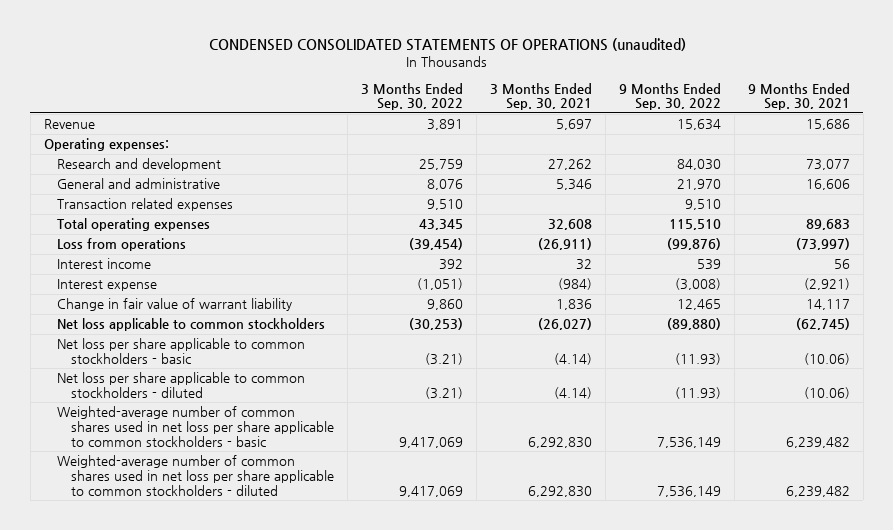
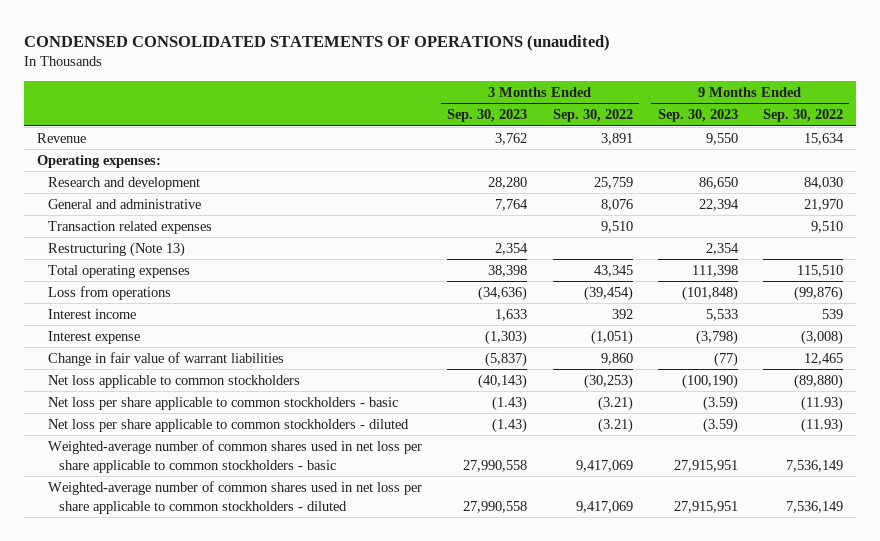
- | 3 Months Ended Sep. 30, 2022 | 3 Months Ended Sep. 30, 2021 | 9 Months Ended Sep. 30, 2022 | 9 Months Ended Sep. 30, 2021
+ | 3 Months Ended Sep. 30, 2023 | 3 Months Ended Sep. 30, 2022 | 9 Months Ended Sep. 30, 2023 | 9 Months Ended Sep. 30, 2022
+ Restructuring (Note 13) | 2,354 | | 2,354 |
- Change in fair value of warrant liability | 9,860 | 1,836 | 12,465 | 14,117
+ Change in fair value of warrant liabilities | (5,837) | 9,860 | (77) | 12,465

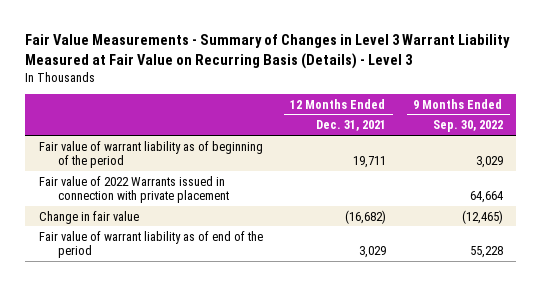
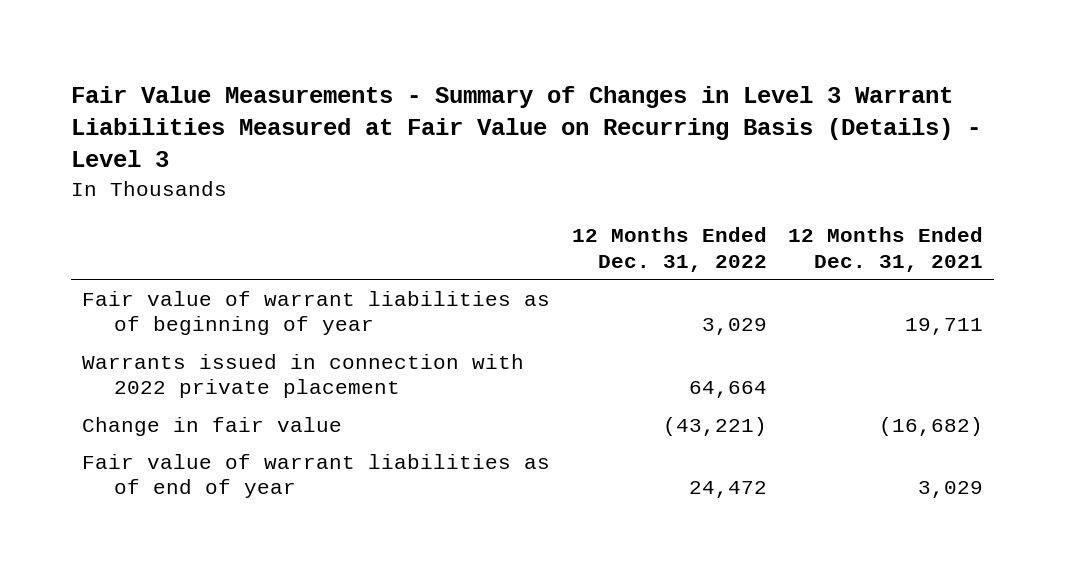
- Fair Value Measurements - Summary of Changes in Level 3 Warrant Liability Measured at Fair Value on Recurring Basis (Details) - Level 3
+ Fair Value Measurements - Summary of Changes in Level 3 Warrant Liabilities Measured at Fair Value on Recurring Basis (Details) - Level 3
- | 12 Months Ended Dec. 31, 2021 | 9 Months Ended Sep. 30, 2022
+ | 12 Months Ended Dec. 31, 2022 | 12 Months Ended Dec. 31, 2021
- Fair value of warrant liability as of beginning of the period | 19,711 | 3,029
- Fair value of 2022 Warrants issued in connection with private placement | | 64,664
+ Fair value of warrant liabilities as of beginning of year | 3,029 | 19,711
+ Warrants issued in connection with 2022 private placement | 64,664 |
- Fair value of warrant liability as of end of the period | 3,029 | 55,228
+ Fair value of warrant liabilities as of end of year | 24,472 | 3,029

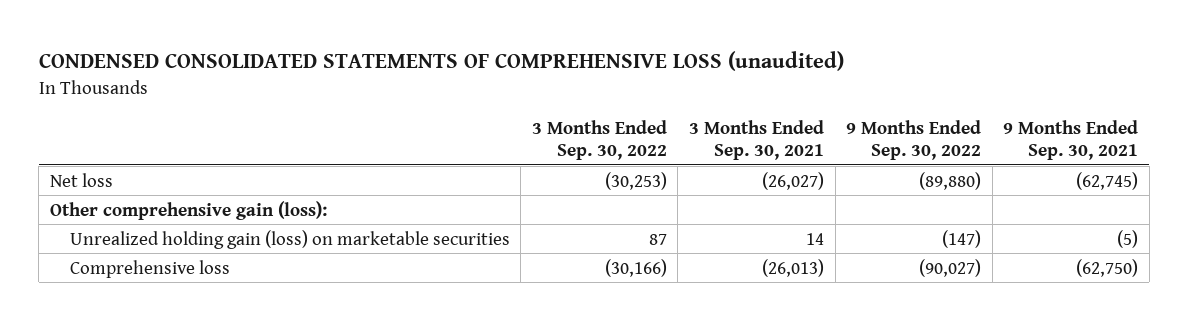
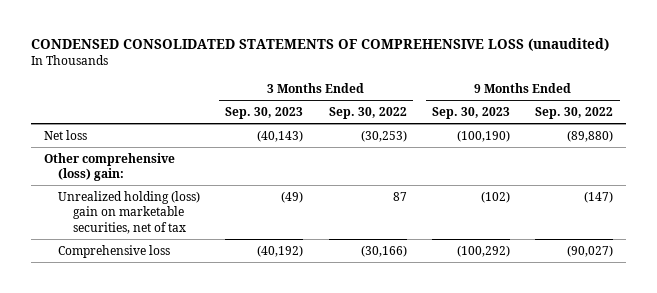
- | 3 Months Ended Sep. 30, 2022 | 3 Months Ended Sep. 30, 2021 | 9 Months Ended Sep. 30, 2022 | 9 Months Ended Sep. 30, 2021
+ | 3 Months Ended Sep. 30, 2023 | 3 Months Ended Sep. 30, 2022 | 9 Months Ended Sep. 30, 2023 | 9 Months Ended Sep. 30, 2022
- Other comprehensive gain (loss):
- Unrealized holding gain (loss) on marketable securities | 87 | 14 | (147) | (5)
+ Other comprehensive (loss) gain:
+ Unrealized holding (loss) gain on marketable securities, net of tax | (49) | 87 | (102) | (147)

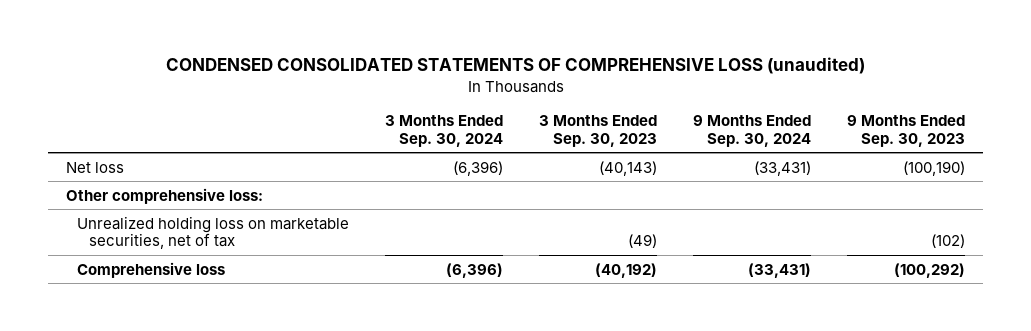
- | 3 Months Ended Sep. 30, 2023 | 3 Months Ended Sep. 30, 2022 | 9 Months Ended Sep. 30, 2023 | 9 Months Ended Sep. 30, 2022
+ | 3 Months Ended Sep. 30, 2024 | 3 Months Ended Sep. 30, 2023 | 9 Months Ended Sep. 30, 2024 | 9 Months Ended Sep. 30, 2023
- Other comprehensive (loss) gain:
- Unrealized holding (loss) gain on marketable securities, net of tax | (49) | 87 | (102) | (147)
+ Other comprehensive loss:
+ Unrealized holding loss on marketable securities, net of tax | | (49) | | (102)

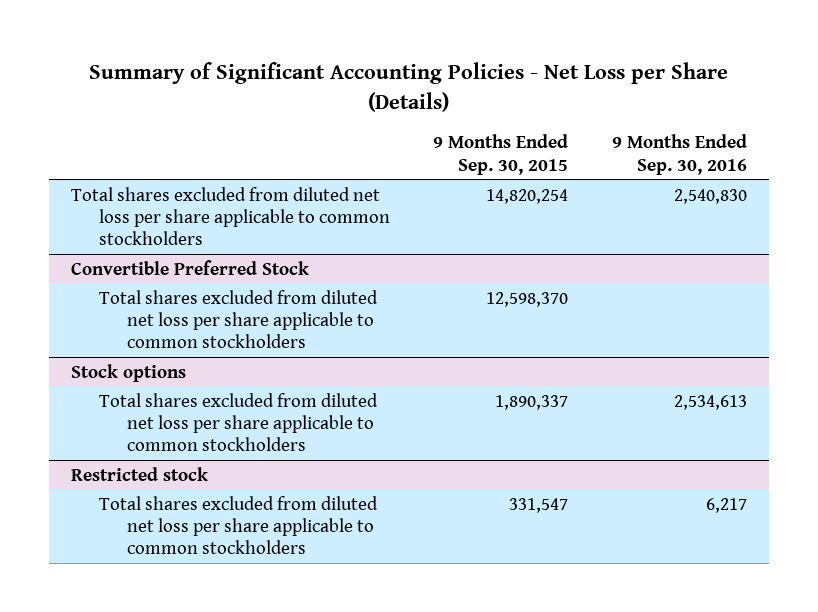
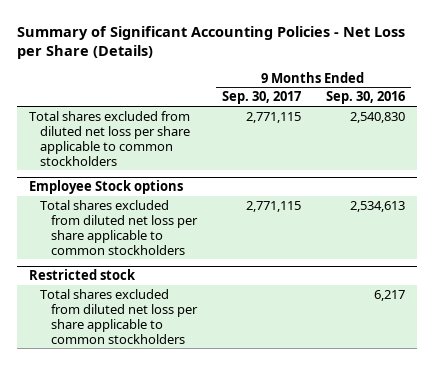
- | 9 Months Ended Sep. 30, 2015 | 9 Months Ended Sep. 30, 2016
+ | 9 Months Ended Sep. 30, 2017 | 9 Months Ended Sep. 30, 2016
- Convertible Preferred Stock
- Total shares excluded from diluted net loss per share applicable to common stockholders | 12,598,370 |
- Stock options
+ Employee Stock options

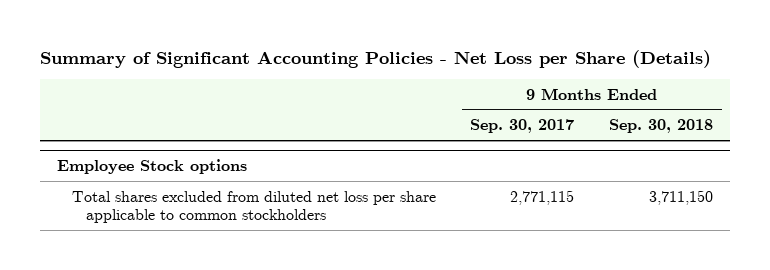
- | 9 Months Ended Sep. 30, 2017 | 9 Months Ended Sep. 30, 2016
+ | 9 Months Ended Sep. 30, 2017 | 9 Months Ended Sep. 30, 2018
- Total shares excluded from diluted net loss per share applicable to common stockholders | 2,771,115 | 2,540,830
- Restricted stock
- Total shares excluded from diluted net loss per share applicable to common stockholders | | 6,217

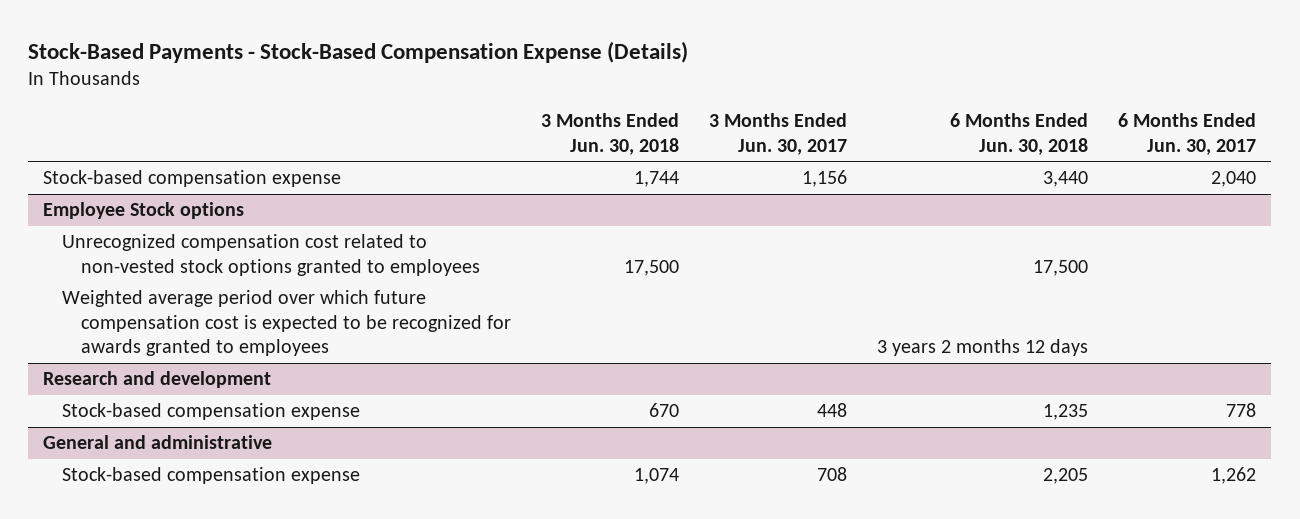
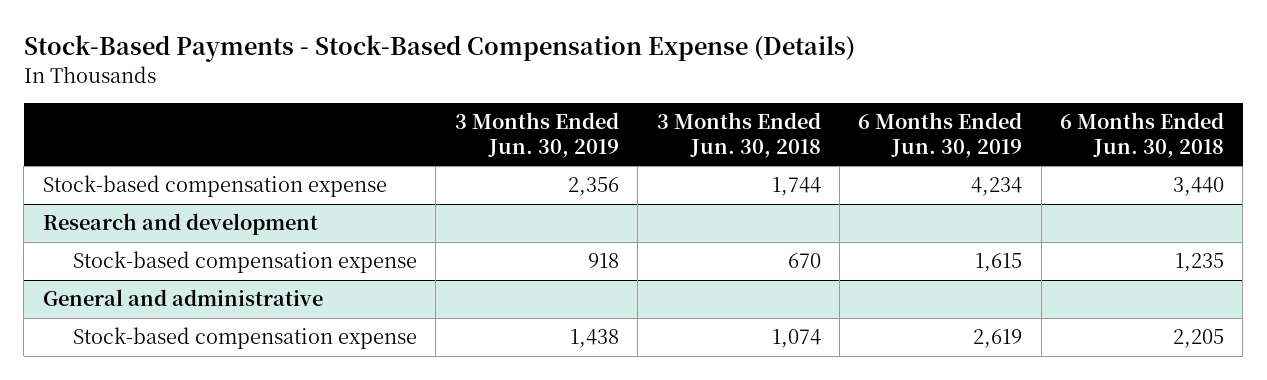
- | 3 Months Ended Jun. 30, 2018 | 3 Months Ended Jun. 30, 2017 | 6 Months Ended Jun. 30, 2018 | 6 Months Ended Jun. 30, 2017
+ | 3 Months Ended Jun. 30, 2019 | 3 Months Ended Jun. 30, 2018 | 6 Months Ended Jun. 30, 2019 | 6 Months Ended Jun. 30, 2018
- Employee Stock options
- Unrecognized compensation cost related to non-vested stock options granted to employees | 17,500 | | 17,500 |
- Weighted average period over which future compensation cost is expected to be recognized for awards granted to employees | | | 3 years 2 months 12 days |

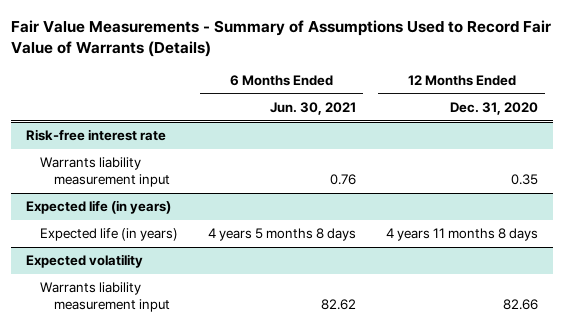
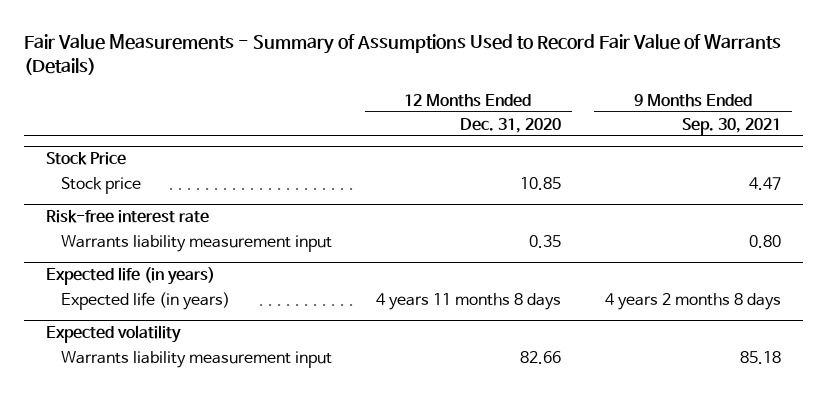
- | 6 Months Ended Jun. 30, 2021 | 12 Months Ended Dec. 31, 2020
+ | 12 Months Ended Dec. 31, 2020 | 9 Months Ended Sep. 30, 2021
+ Stock Price
+ Stock price | 10.85 | 4.47

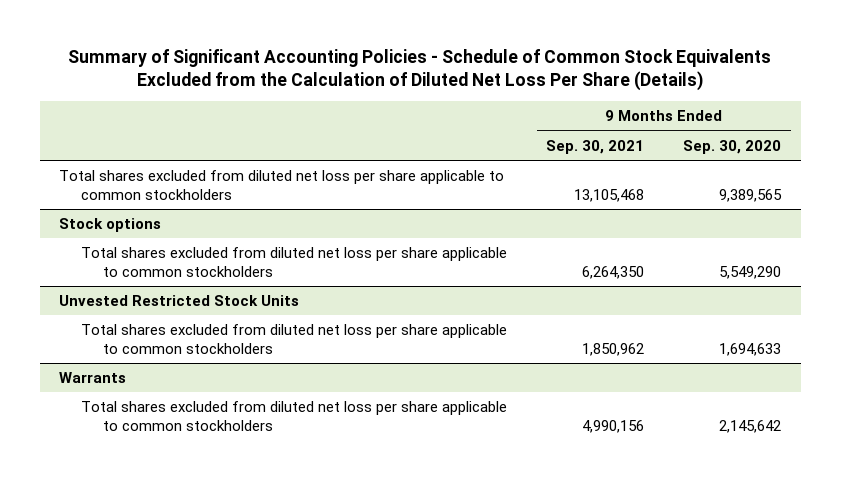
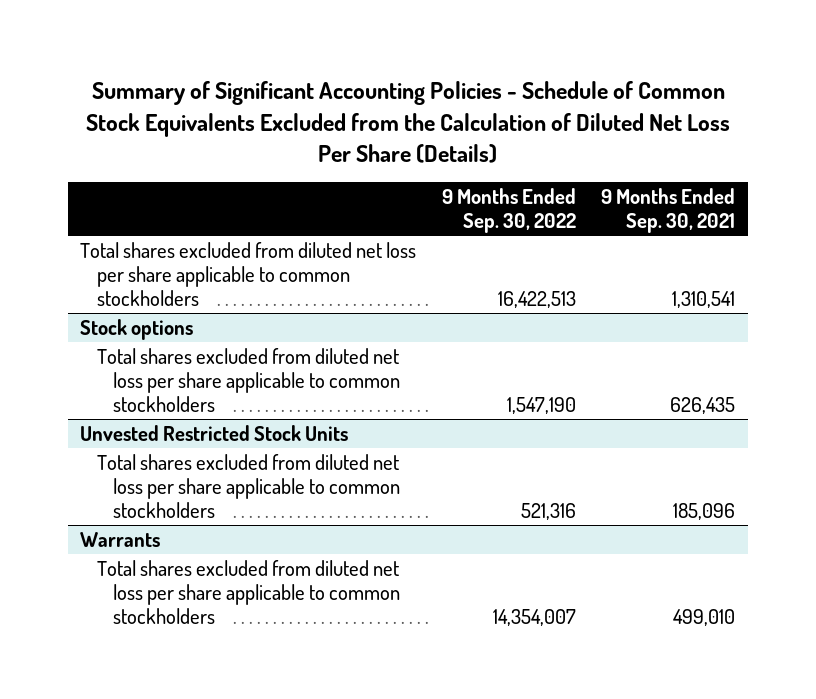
- | 9 Months Ended Sep. 30, 2021 | 9 Months Ended Sep. 30, 2020
+ | 9 Months Ended Sep. 30, 2022 | 9 Months Ended Sep. 30, 2021
- Total shares excluded from diluted net loss per share applicable to common stockholders | 13,105,468 | 9,389,565
+ Total shares excluded from diluted net loss per share applicable to common stockholders | 16,422,513 | 1,310,541
@ Stock options
- Total shares excluded from diluted net loss per share applicable to common stockholders | 6,264,350 | 5,549,290
+ Total shares excluded from diluted net loss per share applicable to common stockholders | 1,547,190 | 626,435
@ Unvested Restricted Stock Units
- Total shares excluded from diluted net loss per share applicable to common stockholders | 1,850,962 | 1,694,633
+ Total shares excluded from diluted net loss per share applicable to common stockholders | 521,316 | 185,096
@ Warrants
- Total shares excluded from diluted net loss per share applicable to common stockholders | 4,990,156 | 2,145,642
+ Total shares excluded from diluted net loss per share applicable to common stockholders | 14,354,007 | 499,010

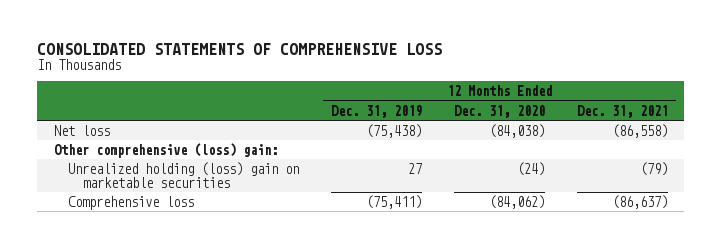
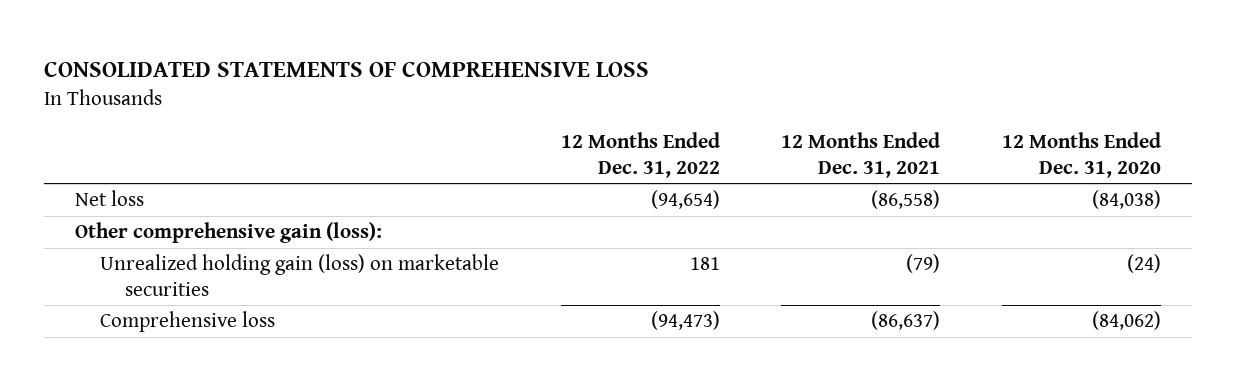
- | 12 Months Ended Dec. 31, 2019 | 12 Months Ended Dec. 31, 2020 | 12 Months Ended Dec. 31, 2021
+ | 12 Months Ended Dec. 31, 2022 | 12 Months Ended Dec. 31, 2021 | 12 Months Ended Dec. 31, 2020
- Other comprehensive (loss) gain:
- Unrealized holding (loss) gain on marketable securities | 27 | (24) | (79)
+ Other comprehensive gain (loss):
+ Unrealized holding gain (loss) on marketable securities | 181 | (79) | (24)

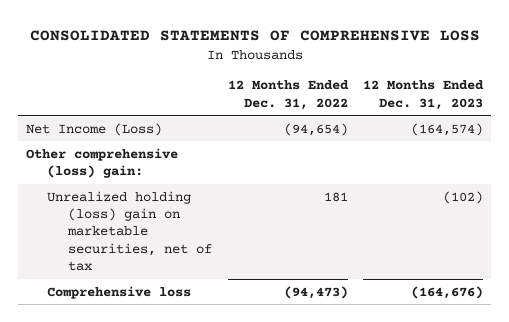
- | 12 Months Ended Dec. 31, 2022 | 12 Months Ended Dec. 31, 2021 | 12 Months Ended Dec. 31, 2020
+ | 12 Months Ended Dec. 31, 2022 | 12 Months Ended Dec. 31, 2023
- Net loss | (94,654) | (86,558) | (84,038)
- Other comprehensive gain (loss):
- Unrealized holding gain (loss) on marketable securities | 181 | (79) | (24)
+ Net Income (Loss) | (94,654) | (164,574)
+ Other comprehensive (loss) gain:
+ Unrealized holding (loss) gain on marketable securities, net of tax | 181 | (102)

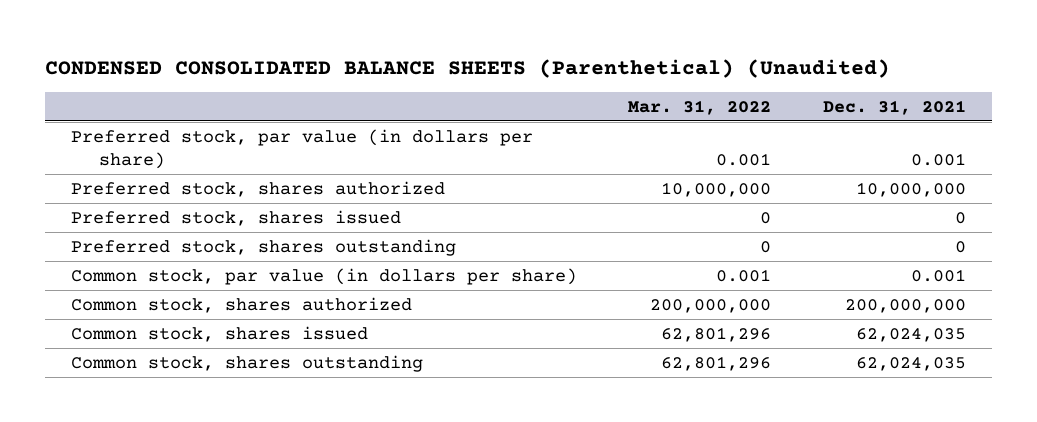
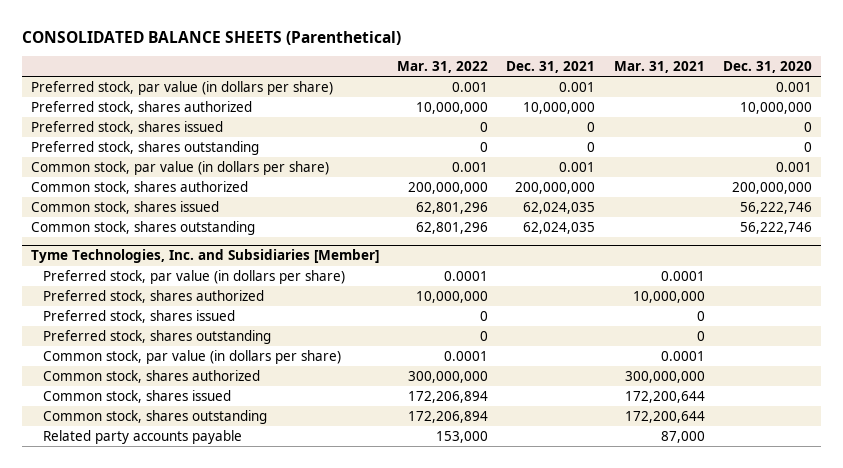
- CONDENSED CONSOLIDATED BALANCE SHEETS (Parenthetical) (Unaudited)
+ CONSOLIDATED BALANCE SHEETS (Parenthetical)
- | Mar. 31, 2022 | Dec. 31, 2021
+ | Mar. 31, 2022 | Dec. 31, 2021 | Mar. 31, 2021 | Dec. 31, 2020
+ Tyme Technologies, Inc. and Subsidiaries [Member]
+ Preferred stock, par value (in dollars per share) | 0.0001 | | 0.0001 |
+ Preferred stock, shares authorized | 10,000,000 | | 10,000,000 |
+ Preferred stock, shares issued | 0 | | 0 |
+ Preferred stock, shares outstanding | 0 | | 0 |
+ Common stock, par value (in dollars per share) | 0.0001 | | 0.0001 |
+ Common stock, shares authorized | 300,000,000 | | 300,000,000 |
+ Common stock, shares issued | 172,206,894 | | 172,200,644 |
+ Common stock, shares outstanding | 172,206,894 | | 172,200,644 |
+ Related party accounts payable | 153,000 | | 87,000 |

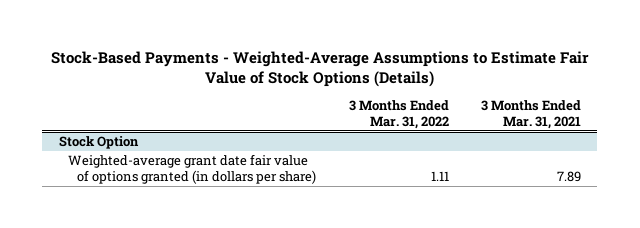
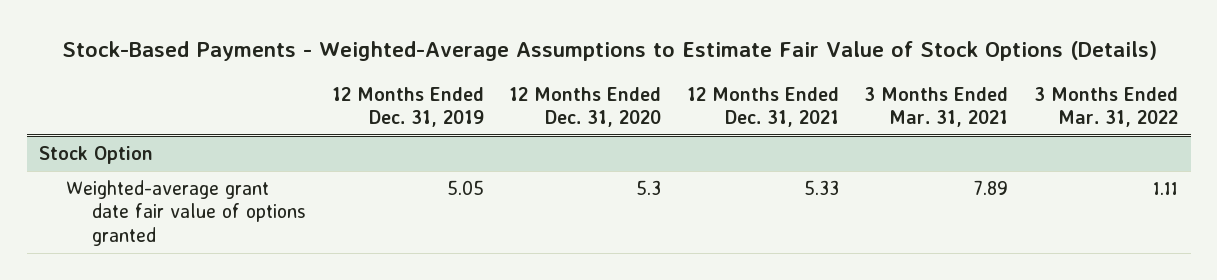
- | 3 Months Ended Mar. 31, 2022 | 3 Months Ended Mar. 31, 2021
+ | 12 Months Ended Dec. 31, 2019 | 12 Months Ended Dec. 31, 2020 | 12 Months Ended Dec. 31, 2021 | 3 Months Ended Mar. 31, 2021 | 3 Months Ended Mar. 31, 2022
@ Stock Option
- Weighted-average grant date fair value of options granted (in dollars per share) | 1.11 | 7.89
+ Weighted-average grant date fair value of options granted | 5.05 | 5.3 | 5.33 | 7.89 | 1.11

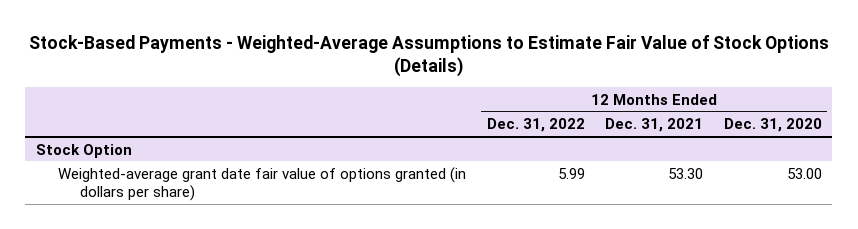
- | 12 Months Ended Dec. 31, 2019 | 12 Months Ended Dec. 31, 2020 | 12 Months Ended Dec. 31, 2021 | 3 Months Ended Mar. 31, 2021 | 3 Months Ended Mar. 31, 2022
+ | 12 Months Ended Dec. 31, 2022 | 12 Months Ended Dec. 31, 2021 | 12 Months Ended Dec. 31, 2020
@ Stock Option
- Weighted-average grant date fair value of options granted | 5.05 | 5.3 | 5.33 | 7.89 | 1.11
+ Weighted-average grant date fair value of options granted (in dollars per share) | 5.99 | 53.30 | 53.00

